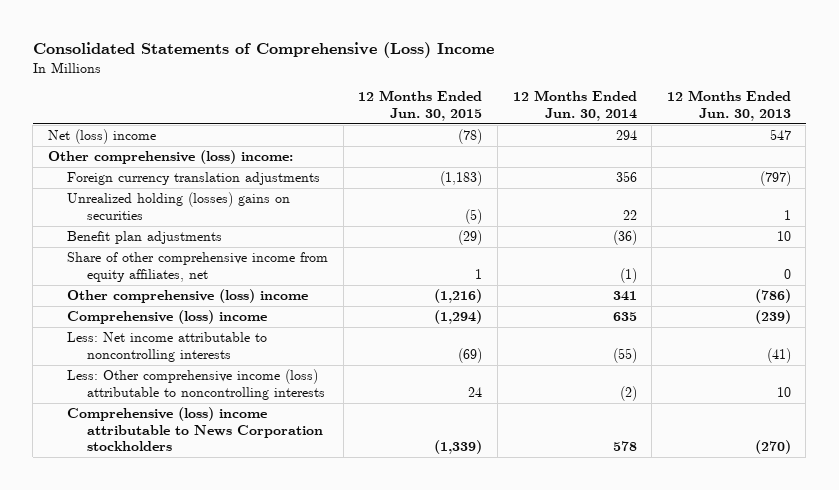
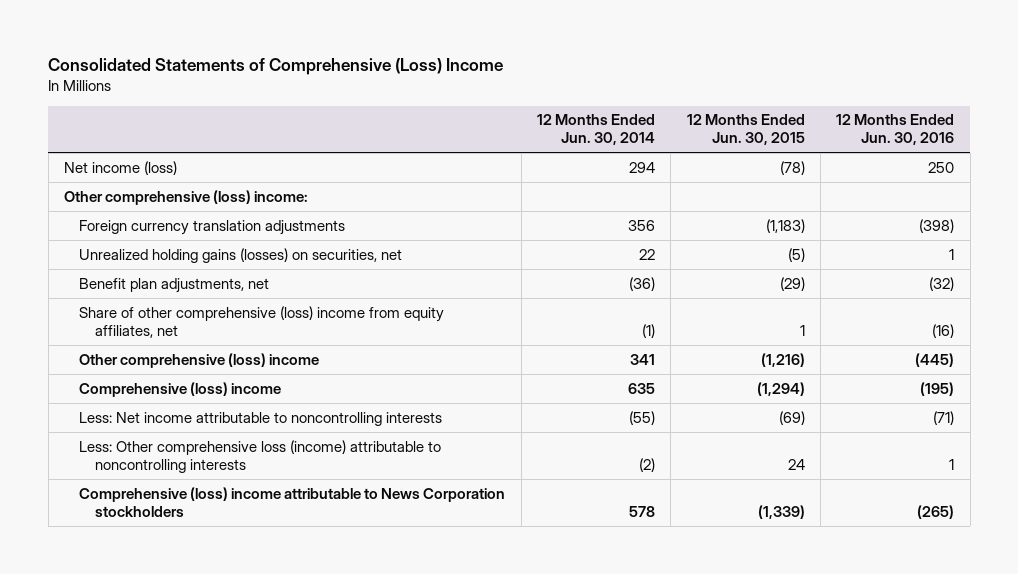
- | 12 Months Ended Jun. 30, 2015 | 12 Months Ended Jun. 30, 2014 | 12 Months Ended Jun. 30, 2013
+ | 12 Months Ended Jun. 30, 2014 | 12 Months Ended Jun. 30, 2015 | 12 Months Ended Jun. 30, 2016
- Net (loss) income | (78) | 294 | 547
+ Net income (loss) | 294 | (78) | 250
- Unrealized holding (losses) gains on securities | (5) | 22 | 1
- Benefit plan adjustments | (29) | (36) | 10
- Share of other comprehensive income from equity affiliates, net | 1 | (1) | 0
+ Unrealized holding gains (losses) on securities, net | 22 | (5) | 1
+ Benefit plan adjustments, net | (36) | (29) | (32)
+ Share of other comprehensive (loss) income from equity affiliates, net | (1) | 1 | (16)
- Less: Other comprehensive income (loss) attributable to noncontrolling interests | 24 | (2) | 10
+ Less: Other comprehensive loss (income) attributable to noncontrolling interests | (2) | 24 | 1

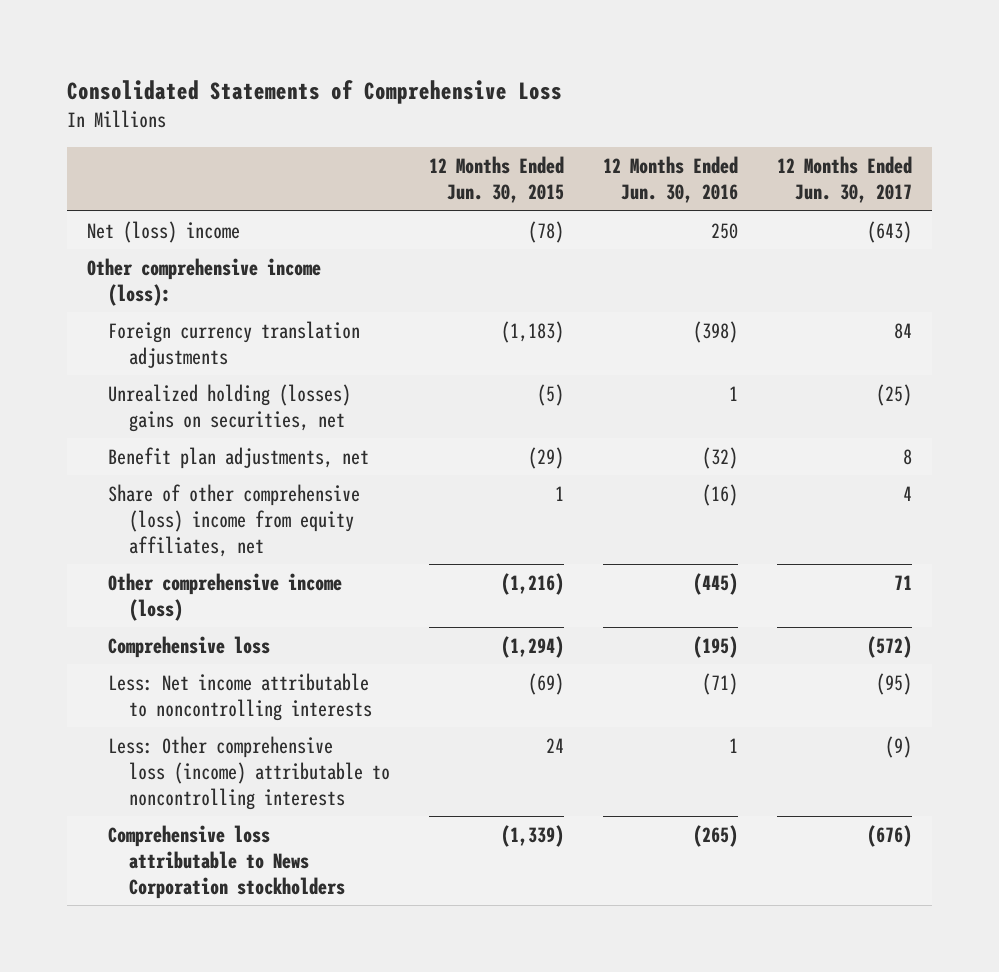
- Consolidated Statements of Comprehensive (Loss) Income
+ Consolidated Statements of Comprehensive Loss
- | 12 Months Ended Jun. 30, 2014 | 12 Months Ended Jun. 30, 2015 | 12 Months Ended Jun. 30, 2016
+ | 12 Months Ended Jun. 30, 2015 | 12 Months Ended Jun. 30, 2016 | 12 Months Ended Jun. 30, 2017
- Net income (loss) | 294 | (78) | 250
- Other comprehensive (loss) income:
+ Net (loss) income | (78) | 250 | (643)
+ Other comprehensive income (loss):
- Unrealized holding gains (losses) on securities, net | 22 | (5) | 1
+ Unrealized holding (losses) gains on securities, net | (5) | 1 | (25)
- Other comprehensive (loss) income | 341 | (1,216) | (445)
- Comprehensive (loss) income | 635 | (1,294) | (195)
+ Other comprehensive income (loss) | (1,216) | (445) | 71
+ Comprehensive loss | (1,294) | (195) | (572)
- Comprehensive (loss) income attributable to News Corporation stockholders | 578 | (1,339) | (265)
+ Comprehensive loss attributable to News Corporation stockholders | (1,339) | (265) | (676)

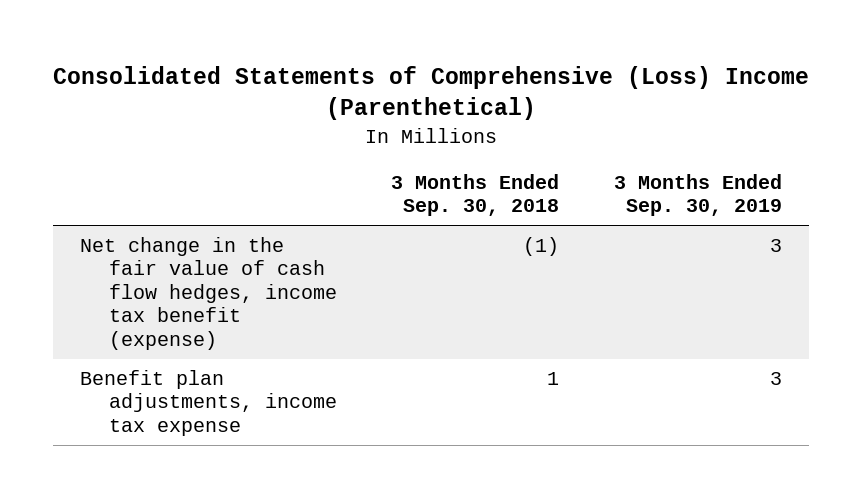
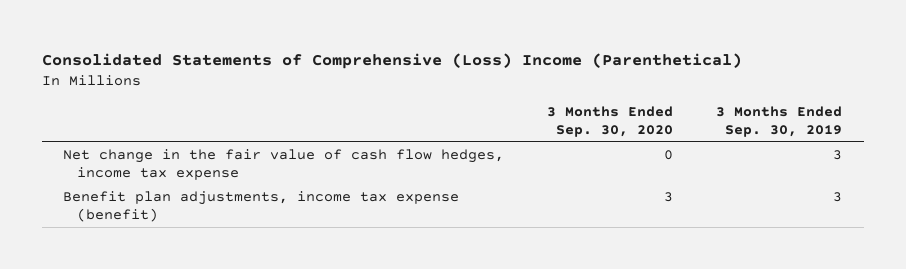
- | 3 Months Ended Sep. 30, 2018 | 3 Months Ended Sep. 30, 2019
+ | 3 Months Ended Sep. 30, 2020 | 3 Months Ended Sep. 30, 2019
- Net change in the fair value of cash flow hedges, income tax benefit (expense) | (1) | 3
- Benefit plan adjustments, income tax expense | 1 | 3
+ Net change in the fair value of cash flow hedges, income tax expense | 0 | 3
+ Benefit plan adjustments, income tax expense (benefit) | 3 | 3

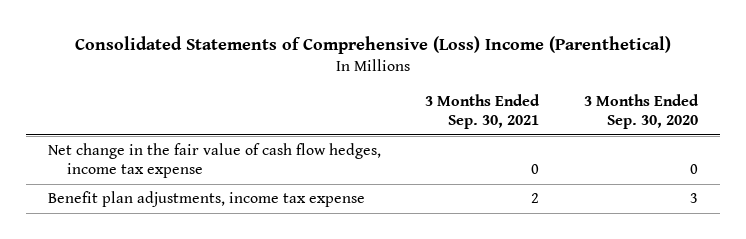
- | 3 Months Ended Sep. 30, 2020 | 3 Months Ended Sep. 30, 2019
+ | 3 Months Ended Sep. 30, 2021 | 3 Months Ended Sep. 30, 2020
- Benefit plan adjustments, income tax expense (benefit) | 3 | 3
+ Benefit plan adjustments, income tax expense | 2 | 3

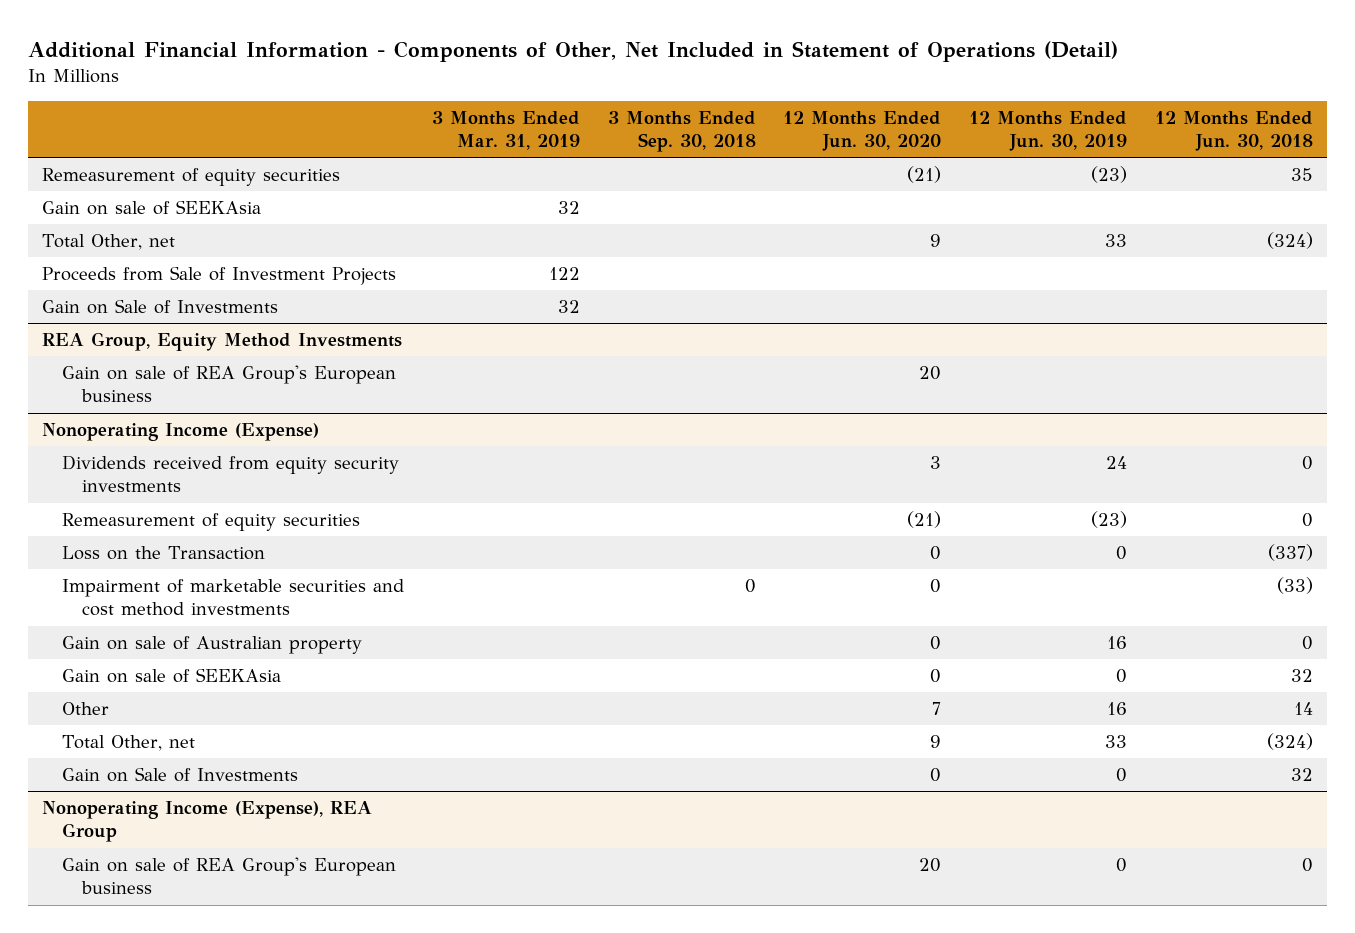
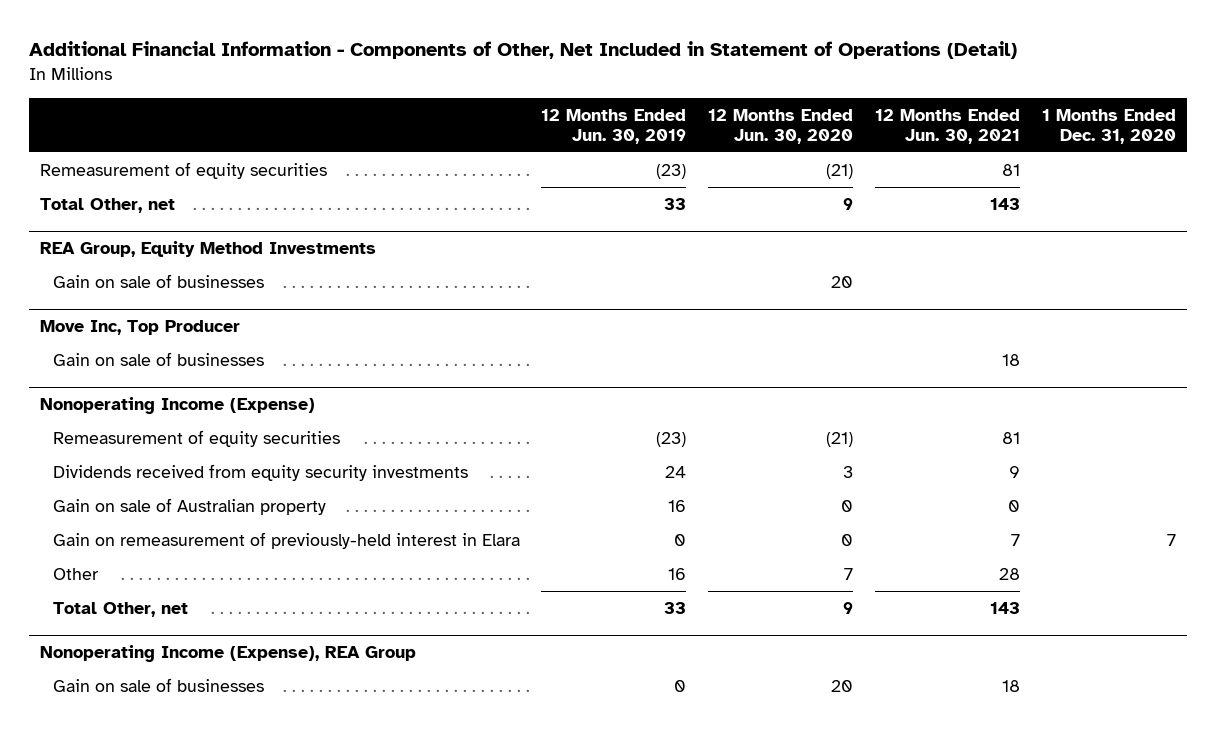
- | 3 Months Ended Mar. 31, 2019 | 3 Months Ended Sep. 30, 2018 | 12 Months Ended Jun. 30, 2020 | 12 Months Ended Jun. 30, 2019 | 12 Months Ended Jun. 30, 2018
+ | 12 Months Ended Jun. 30, 2019 | 12 Months Ended Jun. 30, 2020 | 12 Months Ended Jun. 30, 2021 | 1 Months Ended Dec. 31, 2020
- Gain on sale of SEEKAsia | 32 | | | |
- Proceeds from Sale of Investment Projects | 122 | | | |
- Gain on Sale of Investments | 32 | | | |
@ REA Group, Equity Method Investments
- Gain on sale of REA Group's European business | | | 20 | |
+ Gain on sale of businesses | | 20 | |
+ Move Inc, Top Producer
+ Gain on sale of businesses | | | 18 |
@ Nonoperating Income (Expense)
- Loss on the Transaction | | | 0 | 0 | (337)
- Impairment of marketable securities and cost method investments | | 0 | 0 | | (33)
moved down: Dividends received from equity security investments | 24 | 3 | 9 |
- Gain on sale of SEEKAsia | | | 0 | 0 | 32
+ Gain on remeasurement of previously-held interest in Elara | 0 | 0 | 7 | 7
- Gain on Sale of Investments | | | 0 | 0 | 32
@ Nonoperating Income (Expense), REA Group
- Gain on sale of REA Group's European business | | | 20 | 0 | 0
+ Gain on sale of businesses | 0 | 20 | 18 |

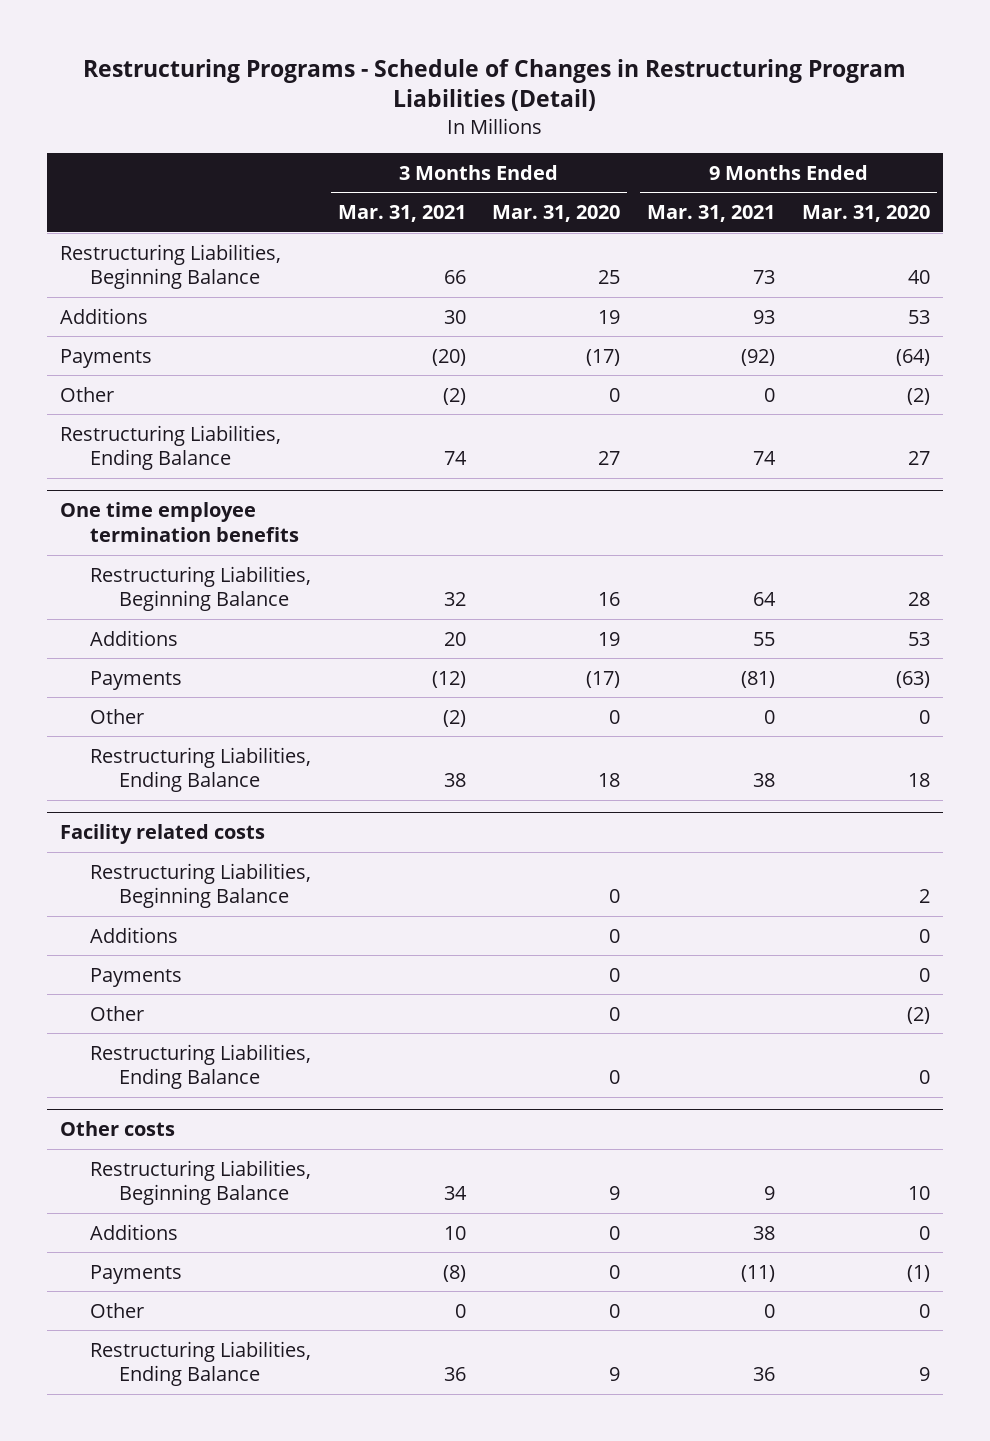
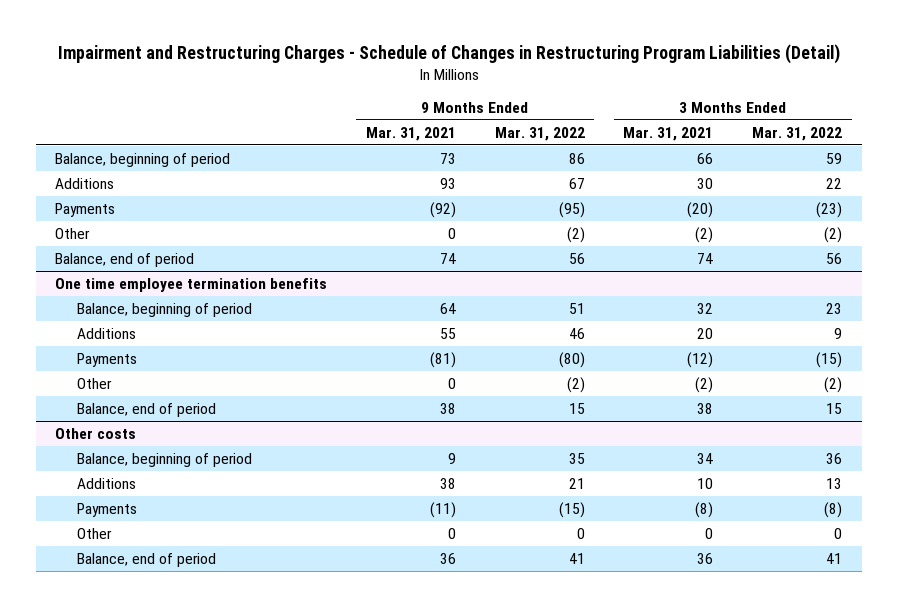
- Restructuring Programs - Schedule of Changes in Restructuring Program Liabilities (Detail)
+ Impairment and Restructuring Charges - Schedule of Changes in Restructuring Program Liabilities (Detail)
- | 3 Months Ended Mar. 31, 2021 | 3 Months Ended Mar. 31, 2020 | 9 Months Ended Mar. 31, 2021 | 9 Months Ended Mar. 31, 2020
+ | 9 Months Ended Mar. 31, 2021 | 9 Months Ended Mar. 31, 2022 | 3 Months Ended Mar. 31, 2021 | 3 Months Ended Mar. 31, 2022
- Restructuring Liabilities, Beginning Balance | 66 | 25 | 73 | 40
+ Balance, beginning of period | 73 | 86 | 66 | 59
- Restructuring Liabilities, Ending Balance | 74 | 27 | 74 | 27
+ Balance, end of period | 74 | 56 | 74 | 56
@ One time employee termination benefits
- Restructuring Liabilities, Beginning Balance | 32 | 16 | 64 | 28
+ Balance, beginning of period | 64 | 51 | 32 | 23
- Restructuring Liabilities, Ending Balance | 38 | 18 | 38 | 18
- Facility related costs
- Restructuring Liabilities, Beginning Balance | | 0 | | 2
- Additions | | 0 | | 0
- Payments | | 0 | | 0
- Other | | 0 | | (2)
- Restructuring Liabilities, Ending Balance | | 0 | | 0
@ One time employee termination benefits
+ Balance, end of period | 38 | 15 | 38 | 15
@ Other costs
- Restructuring Liabilities, Beginning Balance | 34 | 9 | 9 | 10
+ Balance, beginning of period | 9 | 35 | 34 | 36
- Restructuring Liabilities, Ending Balance | 36 | 9 | 36 | 9
+ Balance, end of period | 36 | 41 | 36 | 41

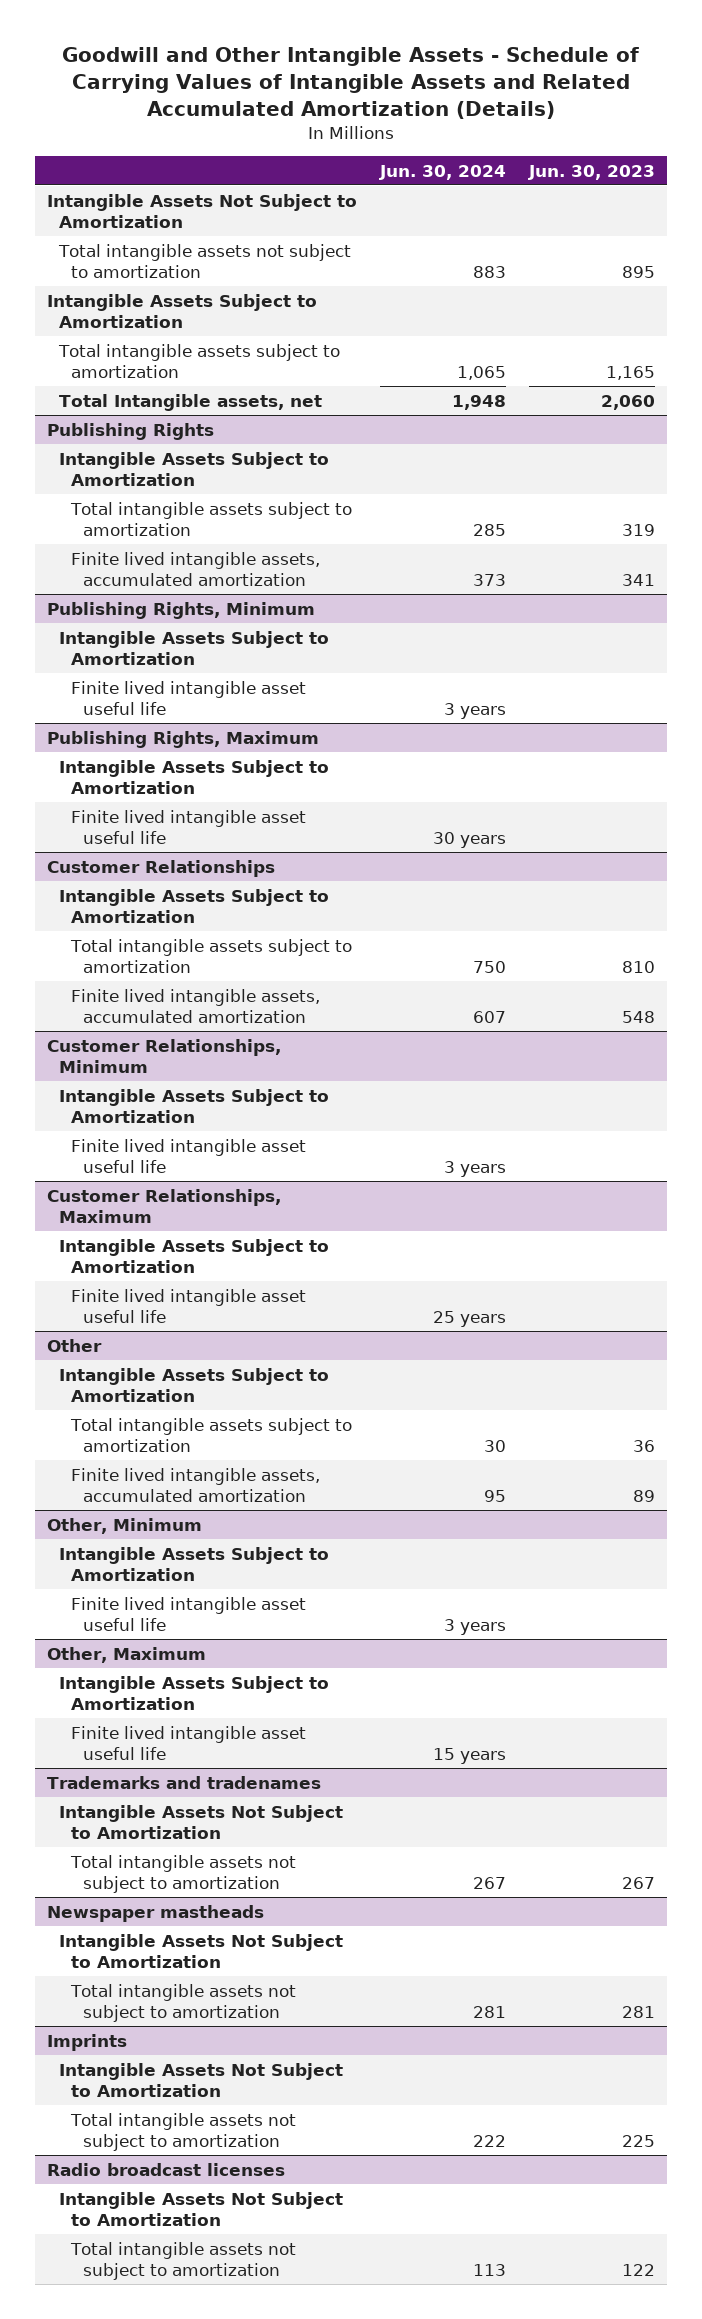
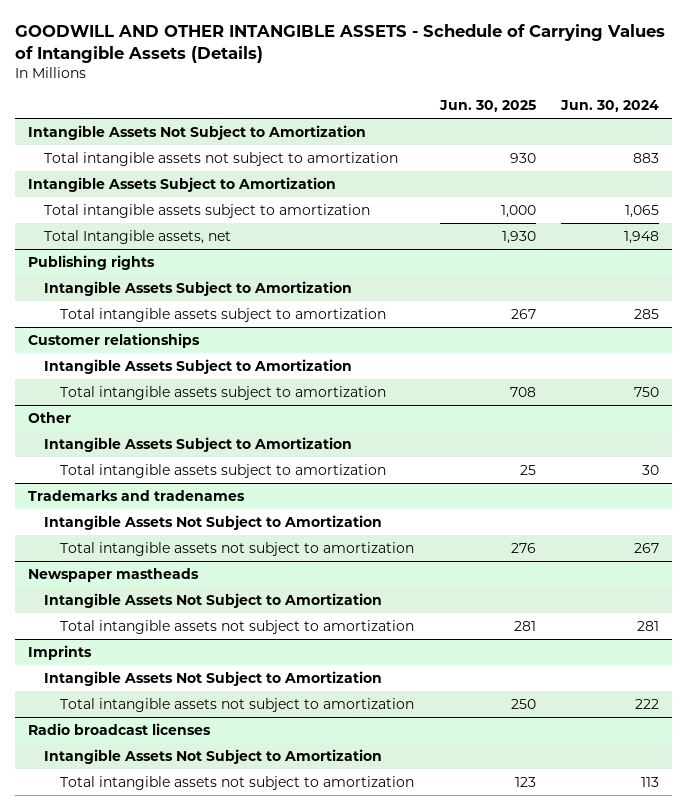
- Goodwill and Other Intangible Assets - Schedule of Carrying Values of Intangible Assets and Related Accumulated Amortization (Details)
+ GOODWILL AND OTHER INTANGIBLE ASSETS - Schedule of Carrying Values of Intangible Assets (Details)
- | Jun. 30, 2024 | Jun. 30, 2023
+ | Jun. 30, 2025 | Jun. 30, 2024
- Publishing Rights
+ Publishing rights
- Finite lived intangible assets, accumulated amortization | 373 | 341
- Publishing Rights, Minimum
- Intangible Assets Subject to Amortization
- Finite lived intangible asset useful life | 3 years |
- Publishing Rights, Maximum
- Intangible Assets Subject to Amortization
- Finite lived intangible asset useful life | 30 years |
- Customer Relationships
+ Customer relationships
- Finite lived intangible assets, accumulated amortization | 607 | 548
- Customer Relationships, Minimum
- Intangible Assets Subject to Amortization
- Finite lived intangible asset useful life | 3 years |
- Customer Relationships, Maximum
- Intangible Assets Subject to Amortization
- Finite lived intangible asset useful life | 25 years |
@ Other
- Finite lived intangible assets, accumulated amortization | 95 | 89
- Other, Minimum
- Intangible Assets Subject to Amortization
- Finite lived intangible asset useful life | 3 years |
- Other, Maximum
- Intangible Assets Subject to Amortization
- Finite lived intangible asset useful life | 15 years |

